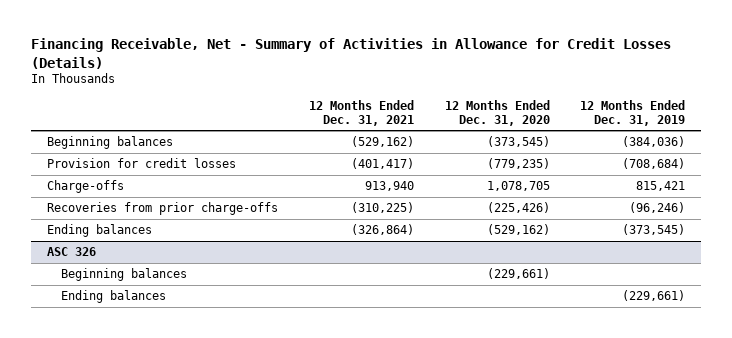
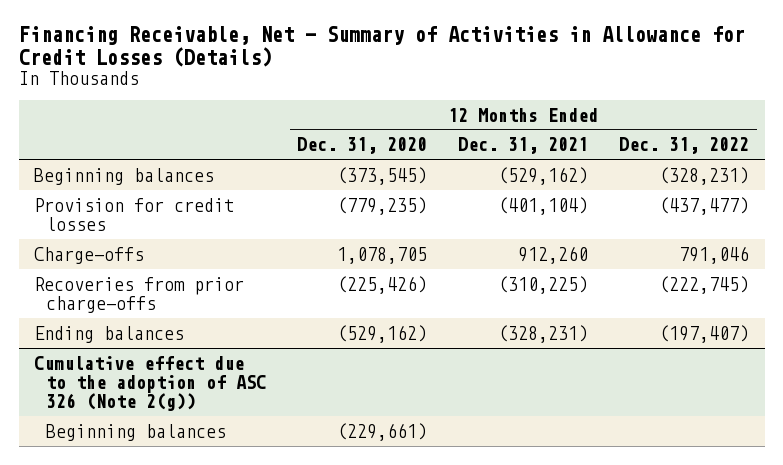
- | 12 Months Ended Dec. 31, 2021 | 12 Months Ended Dec. 31, 2020 | 12 Months Ended Dec. 31, 2019
+ | 12 Months Ended Dec. 31, 2020 | 12 Months Ended Dec. 31, 2021 | 12 Months Ended Dec. 31, 2022
- Provision for credit losses | (401,417) | (779,235) | (708,684)
- Charge-offs | 913,940 | 1,078,705 | 815,421
+ Provision for credit losses | (779,235) | (401,104) | (437,477)
+ Charge-offs | 1,078,705 | 912,260 | 791,046
- Ending balances | (326,864) | (529,162) | (373,545)
- ASC 326
+ Ending balances | (529,162) | (328,231) | (197,407)
+ Cumulative effect due to the adoption of ASC 326 (Note 2(g))
- Ending balances | | | (229,661)

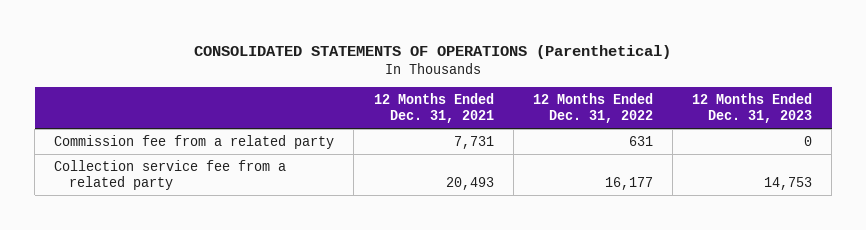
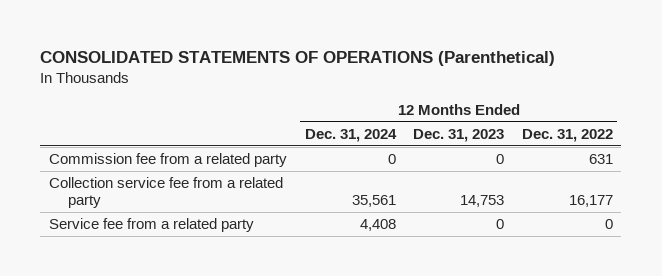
- | 12 Months Ended Dec. 31, 2021 | 12 Months Ended Dec. 31, 2022 | 12 Months Ended Dec. 31, 2023
+ | 12 Months Ended Dec. 31, 2024 | 12 Months Ended Dec. 31, 2023 | 12 Months Ended Dec. 31, 2022
+ Service fee from a related party | 4,408 | 0 | 0

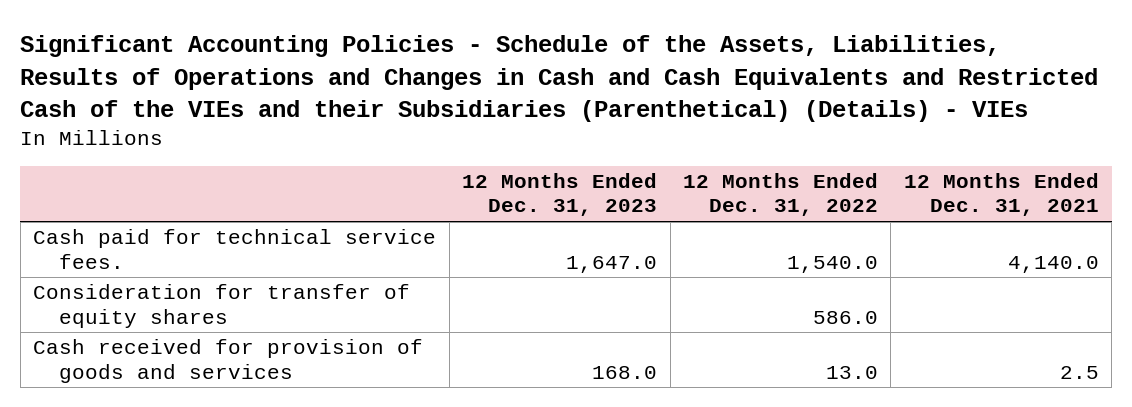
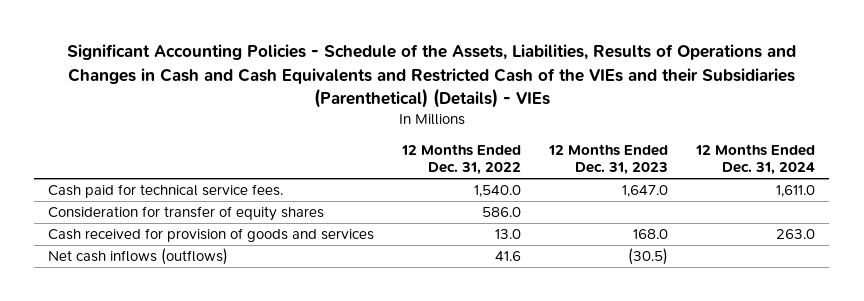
- | 12 Months Ended Dec. 31, 2023 | 12 Months Ended Dec. 31, 2022 | 12 Months Ended Dec. 31, 2021
+ | 12 Months Ended Dec. 31, 2022 | 12 Months Ended Dec. 31, 2023 | 12 Months Ended Dec. 31, 2024
+ Net cash inflows (outflows) | 41.6 | (30.5) |

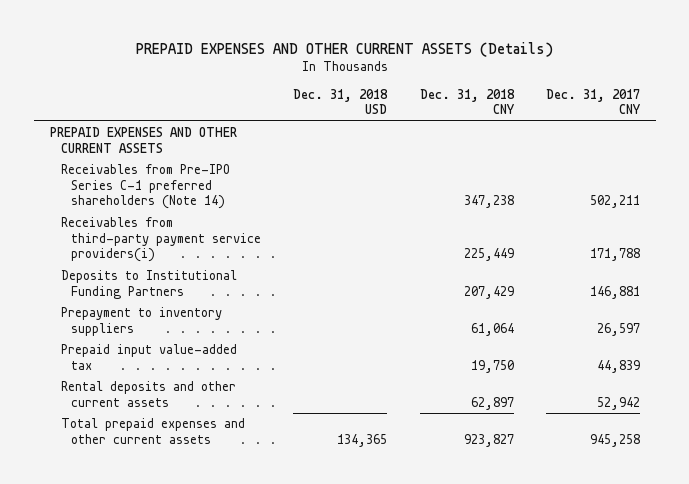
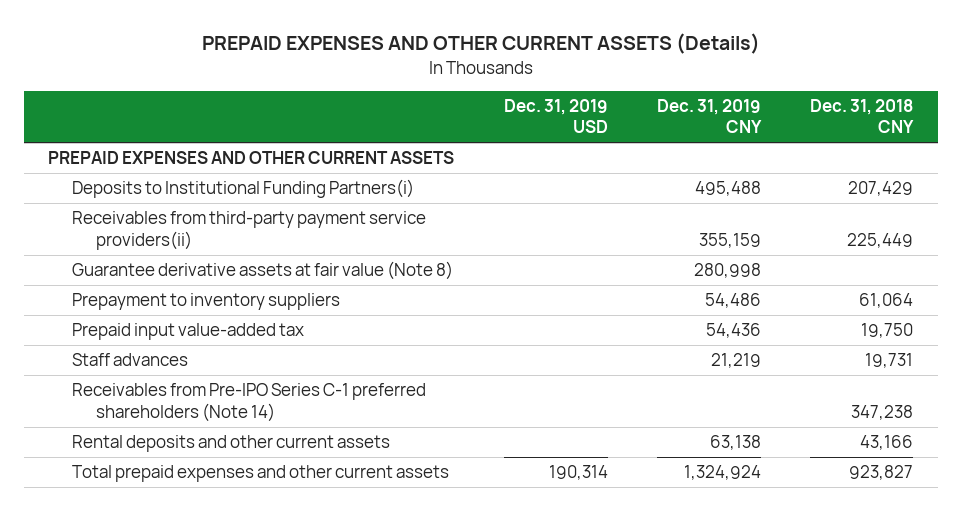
- | Dec. 31, 2018 USD | Dec. 31, 2018 CNY | Dec. 31, 2017 CNY
+ | Dec. 31, 2019 USD | Dec. 31, 2019 CNY | Dec. 31, 2018 CNY
- Receivables from third-party payment service providers(i) | | 225,449 | 171,788
- Deposits to Institutional Funding Partners | | 207,429 | 146,881
+ Deposits to Institutional Funding Partners(i) | | 495,488 | 207,429
+ Receivables from third-party payment service providers(ii) | | 355,159 | 225,449
+ Guarantee derivative assets at fair value (Note 8) | | 280,998 |
- Rental deposits and other current assets | | 62,897 | 52,942
+ Staff advances | | 21,219 | 19,731
moved down: Receivables from Pre-IPO Series C-1 preferred shareholders (Note 14) | | | 347,238
+ Rental deposits and other current assets | | 63,138 | 43,166

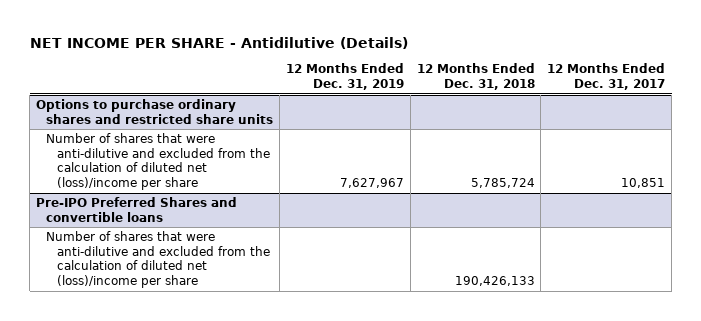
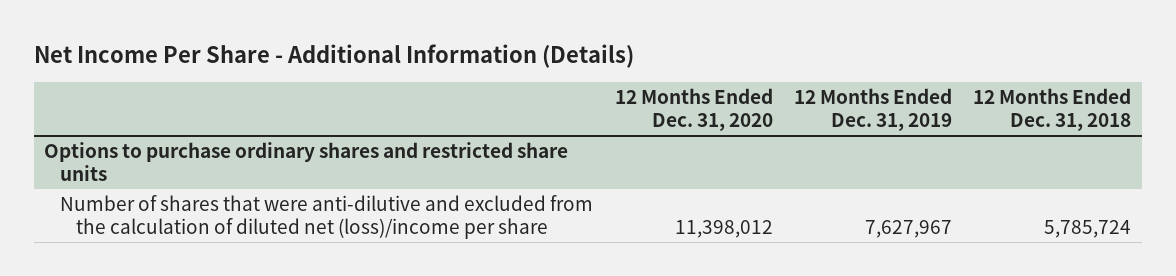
- NET INCOME PER SHARE - Antidilutive (Details)
+ Net Income Per Share - Additional Information (Details)
- | 12 Months Ended Dec. 31, 2019 | 12 Months Ended Dec. 31, 2018 | 12 Months Ended Dec. 31, 2017
+ | 12 Months Ended Dec. 31, 2020 | 12 Months Ended Dec. 31, 2019 | 12 Months Ended Dec. 31, 2018
- Pre-IPO Preferred Shares and convertible loans
- Number of shares that were anti-dilutive and excluded from the calculation of diluted net (loss)/income per share | | 190,426,133 |

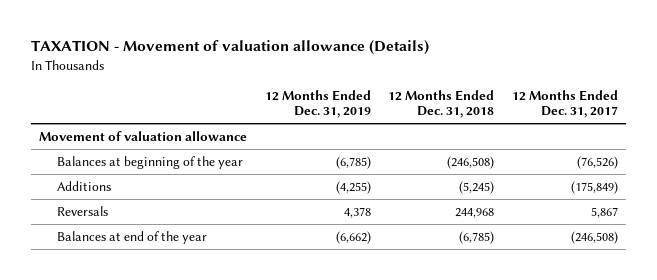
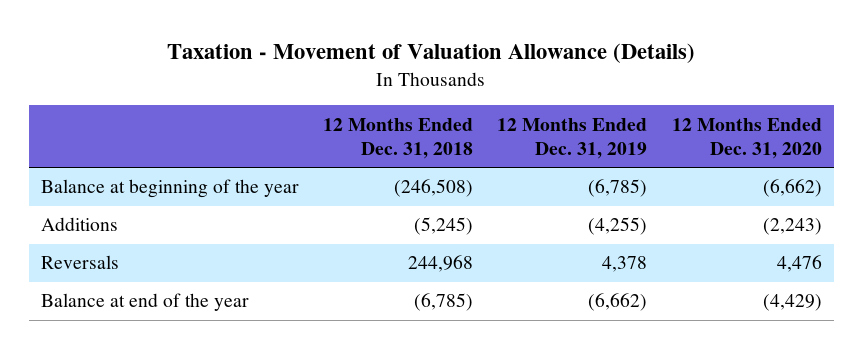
- TAXATION - Movement of valuation allowance (Details)
+ Taxation - Movement of Valuation Allowance (Details)
- | 12 Months Ended Dec. 31, 2019 | 12 Months Ended Dec. 31, 2018 | 12 Months Ended Dec. 31, 2017
+ | 12 Months Ended Dec. 31, 2018 | 12 Months Ended Dec. 31, 2019 | 12 Months Ended Dec. 31, 2020
- Movement of valuation allowance
- Balances at beginning of the year | (6,785) | (246,508) | (76,526)
+ Balance at beginning of the year | (246,508) | (6,785) | (6,662)
- Balances at end of the year | (6,662) | (6,785) | (246,508)
+ Balance at end of the year | (6,785) | (6,662) | (4,429)

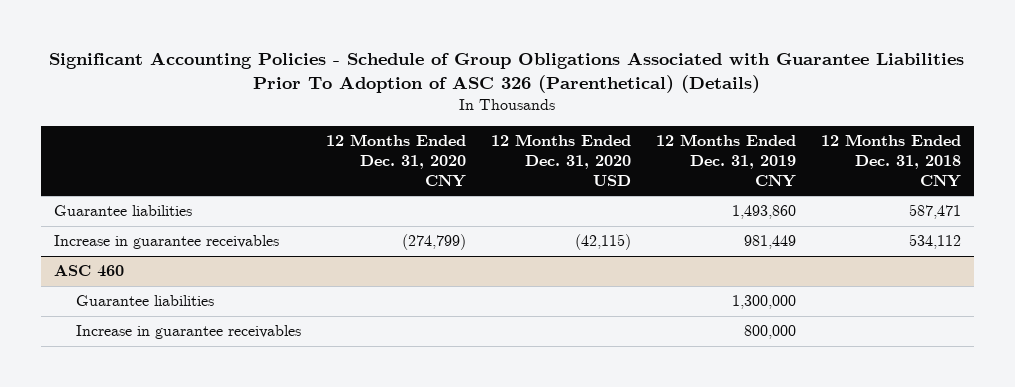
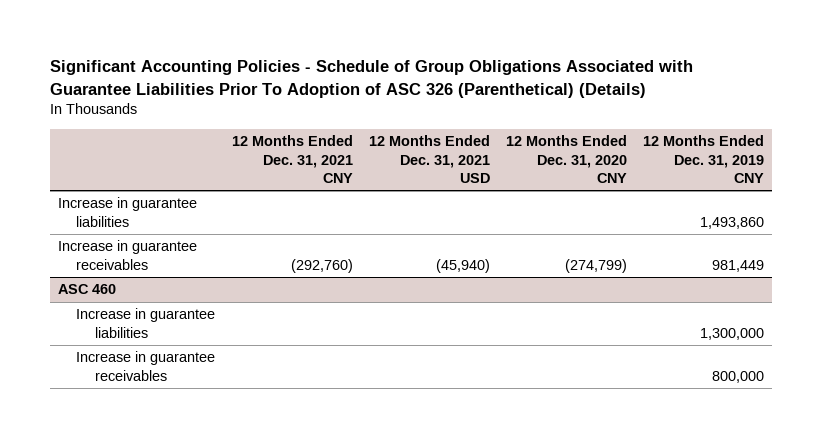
- | 12 Months Ended Dec. 31, 2020 CNY | 12 Months Ended Dec. 31, 2020 USD | 12 Months Ended Dec. 31, 2019 CNY | 12 Months Ended Dec. 31, 2018 CNY
+ | 12 Months Ended Dec. 31, 2021 CNY | 12 Months Ended Dec. 31, 2021 USD | 12 Months Ended Dec. 31, 2020 CNY | 12 Months Ended Dec. 31, 2019 CNY
- Guarantee liabilities | | | 1,493,860 | 587,471
+ Increase in guarantee liabilities | | | | 1,493,860
@ ASC 460
- Guarantee liabilities | | | 1,300,000 |
+ Increase in guarantee liabilities | | | | 1,300,000

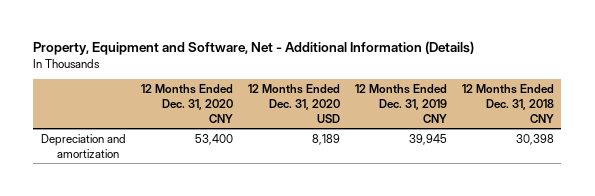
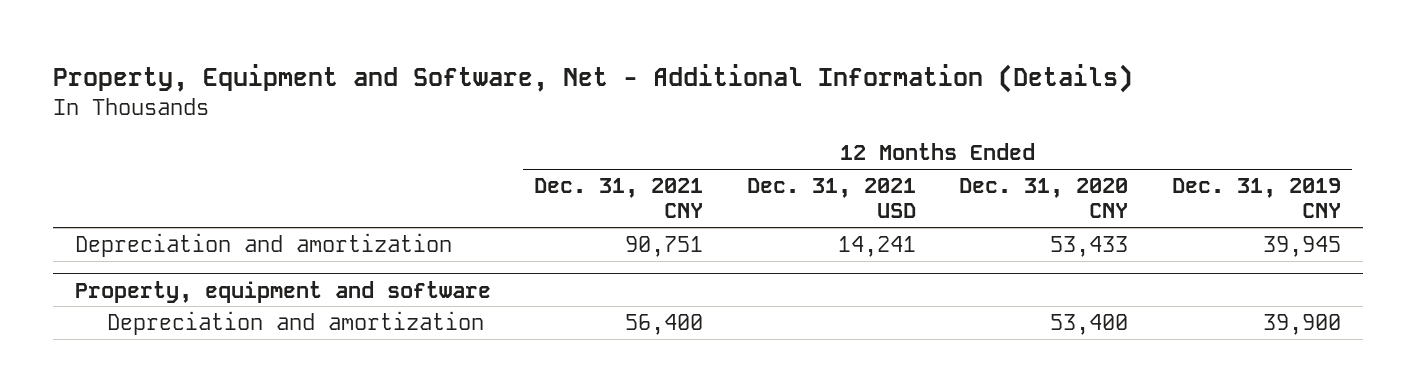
- | 12 Months Ended Dec. 31, 2020 CNY | 12 Months Ended Dec. 31, 2020 USD | 12 Months Ended Dec. 31, 2019 CNY | 12 Months Ended Dec. 31, 2018 CNY
+ | 12 Months Ended Dec. 31, 2021 CNY | 12 Months Ended Dec. 31, 2021 USD | 12 Months Ended Dec. 31, 2020 CNY | 12 Months Ended Dec. 31, 2019 CNY
- Depreciation and amortization | 53,400 | 8,189 | 39,945 | 30,398
+ Depreciation and amortization | 90,751 | 14,241 | 53,433 | 39,945
+ Property, equipment and software
+ Depreciation and amortization | 56,400 | | 53,400 | 39,900

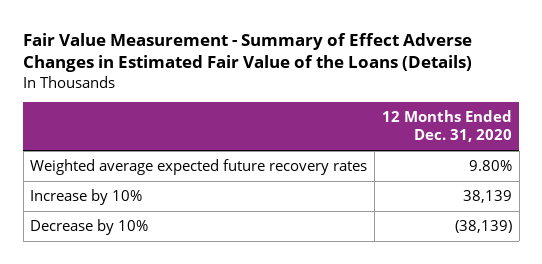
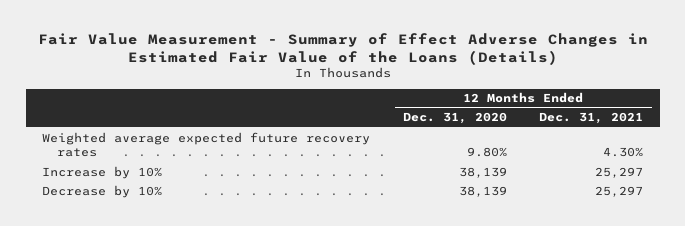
- | 12 Months Ended Dec. 31, 2020
+ | 12 Months Ended Dec. 31, 2020 | 12 Months Ended Dec. 31, 2021
- Decrease by 10% | (38,139)
+ Decrease by 10% | 38,139 | 25,297

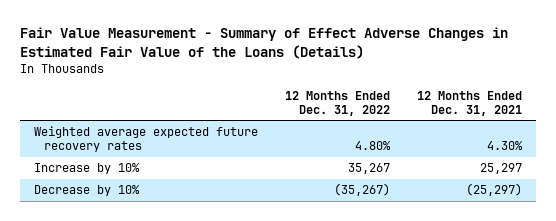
- | 12 Months Ended Dec. 31, 2020 | 12 Months Ended Dec. 31, 2021
+ | 12 Months Ended Dec. 31, 2022 | 12 Months Ended Dec. 31, 2021
- Decrease by 10% | 38,139 | 25,297
+ Decrease by 10% | (35,267) | (25,297)

